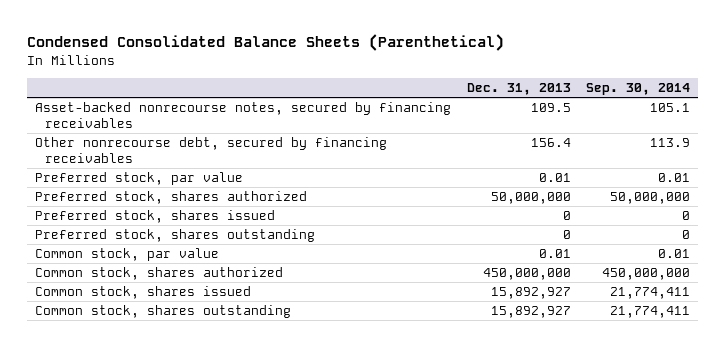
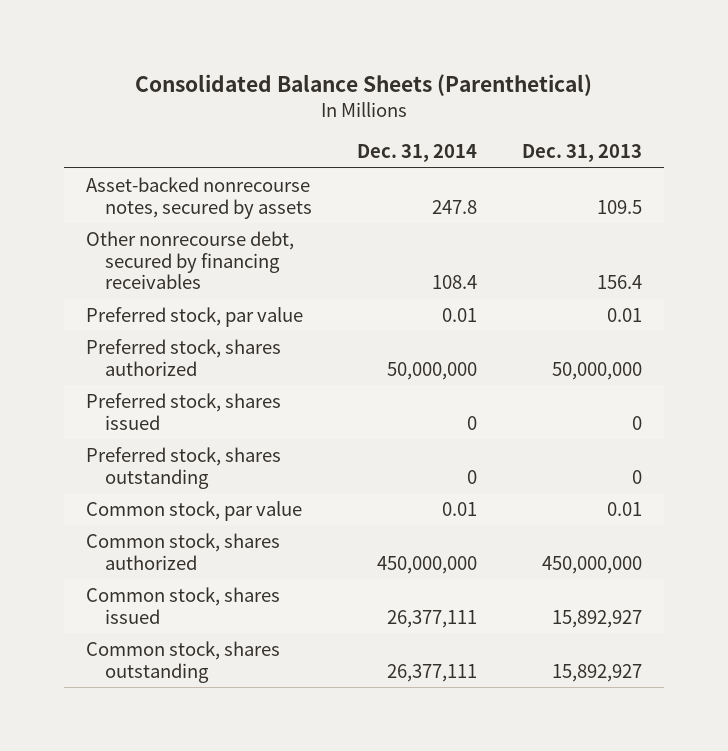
- Condensed Consolidated Balance Sheets (Parenthetical)
+ Consolidated Balance Sheets (Parenthetical)
- | Dec. 31, 2013 | Sep. 30, 2014
+ | Dec. 31, 2014 | Dec. 31, 2013
- Asset-backed nonrecourse notes, secured by financing receivables | 109.5 | 105.1
+ Asset-backed nonrecourse notes, secured by assets | 247.8 | 109.5

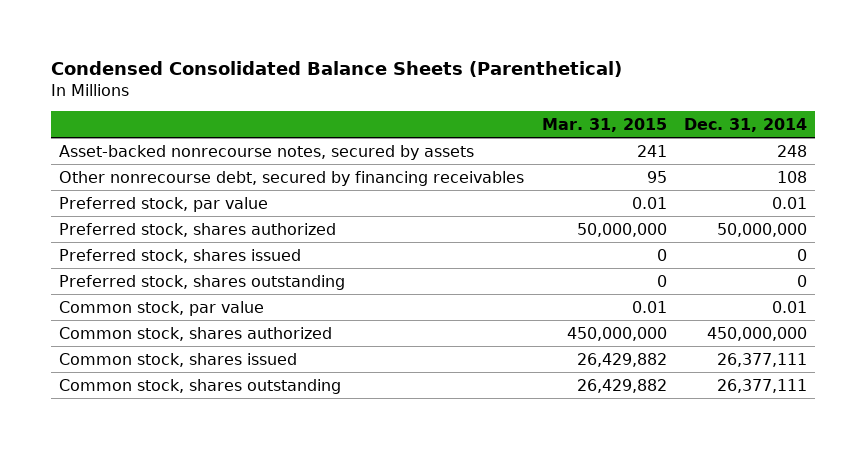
- Consolidated Balance Sheets (Parenthetical)
+ Condensed Consolidated Balance Sheets (Parenthetical)
- | Dec. 31, 2014 | Dec. 31, 2013
+ | Mar. 31, 2015 | Dec. 31, 2014
- Asset-backed nonrecourse notes, secured by assets | 247.8 | 109.5
- Other nonrecourse debt, secured by financing receivables | 108.4 | 156.4
+ Asset-backed nonrecourse notes, secured by assets | 241 | 248
+ Other nonrecourse debt, secured by financing receivables | 95 | 108

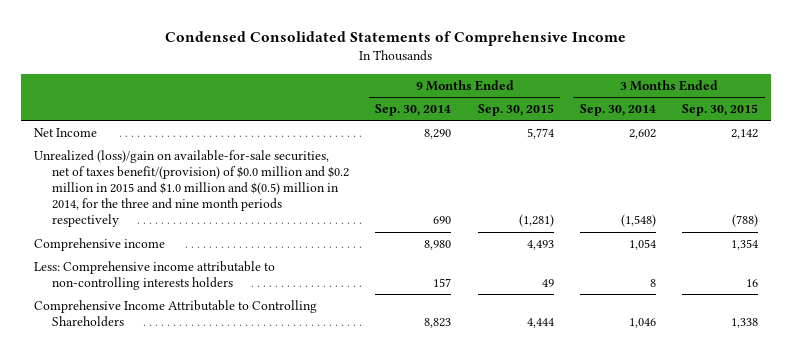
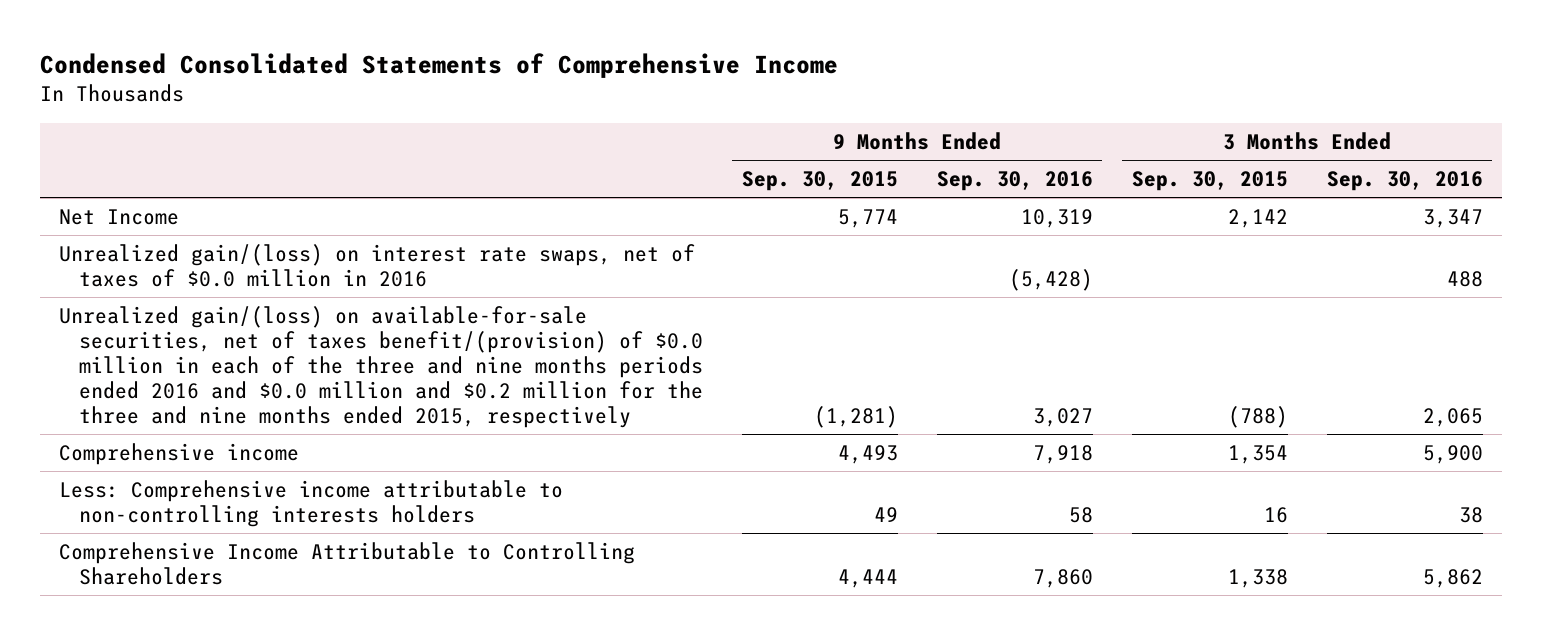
- | 9 Months Ended Sep. 30, 2014 | 9 Months Ended Sep. 30, 2015 | 3 Months Ended Sep. 30, 2014 | 3 Months Ended Sep. 30, 2015
+ | 9 Months Ended Sep. 30, 2015 | 9 Months Ended Sep. 30, 2016 | 3 Months Ended Sep. 30, 2015 | 3 Months Ended Sep. 30, 2016
- Unrealized (loss)/gain on available-for-sale securities, net of taxes benefit/(provision) of $0.0 million and $0.2 million in 2015 and $1.0 million and $(0.5) million in 2014, for the three and nine month periods respectively | 690 | (1,281) | (1,548) | (788)
+ Unrealized gain/(loss) on interest rate swaps, net of taxes of $0.0 million in 2016 | | (5,428) | | 488
+ Unrealized gain/(loss) on available-for-sale securities, net of taxes benefit/(provision) of $0.0 million in each of the three and nine months periods ended 2016 and $0.0 million and $0.2 million for the three and nine months ended 2015, respectively | (1,281) | 3,027 | (788) | 2,065

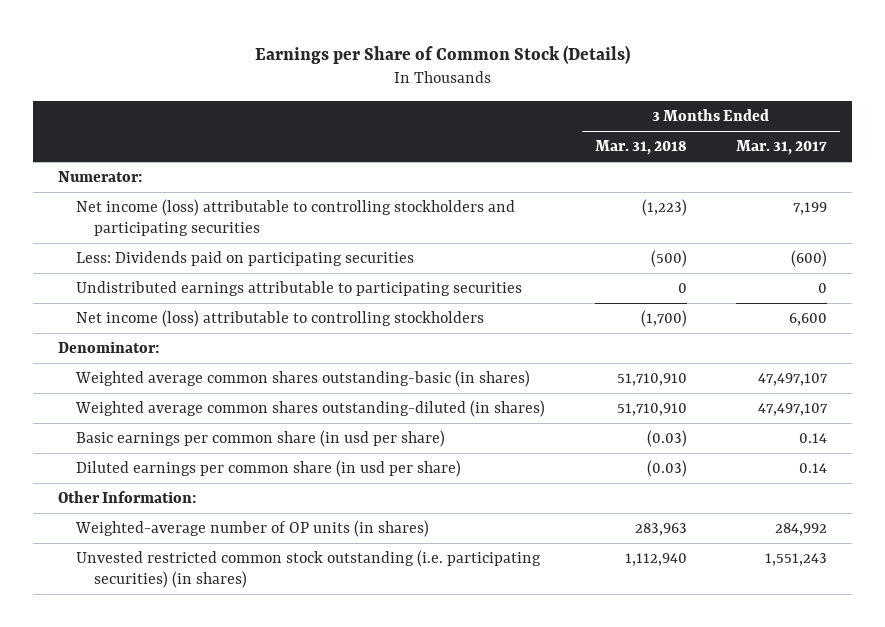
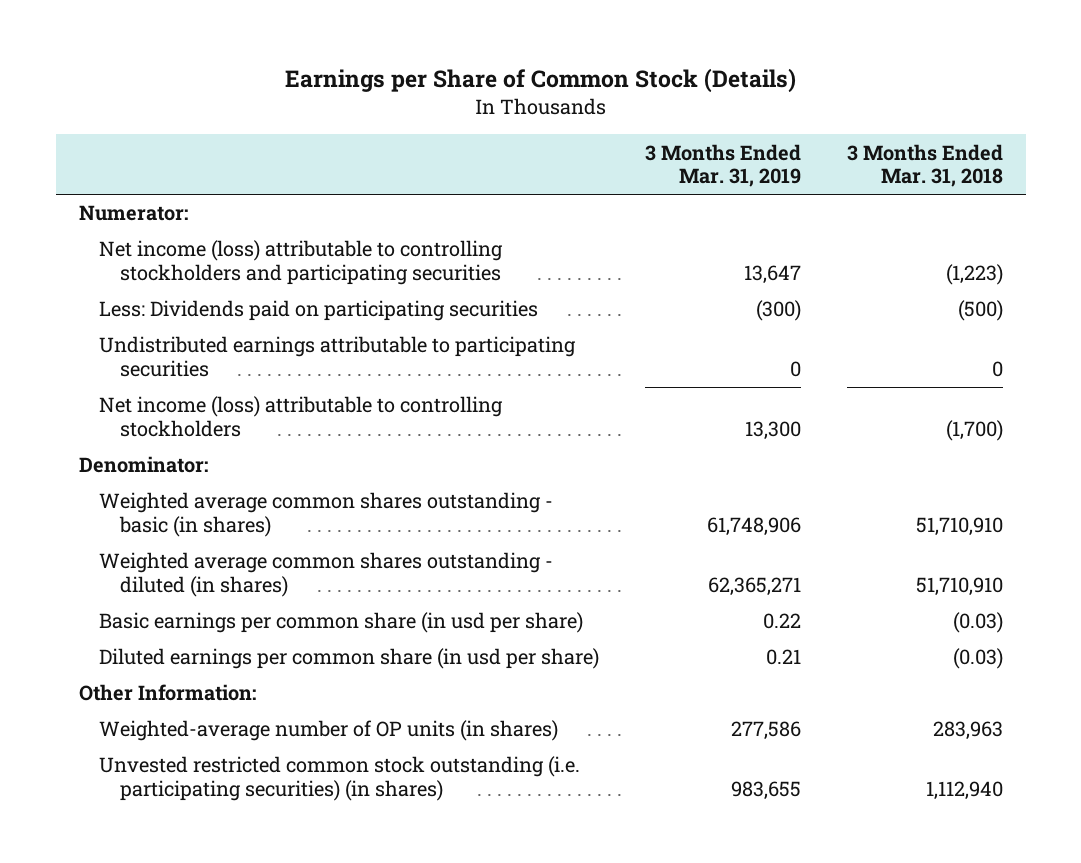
- | 3 Months Ended Mar. 31, 2018 | 3 Months Ended Mar. 31, 2017
+ | 3 Months Ended Mar. 31, 2019 | 3 Months Ended Mar. 31, 2018
- Weighted average common shares outstanding-basic (in shares) | 51,710,910 | 47,497,107
- Weighted average common shares outstanding-diluted (in shares) | 51,710,910 | 47,497,107
+ Weighted average common shares outstanding - basic (in shares) | 61,748,906 | 51,710,910
+ Weighted average common shares outstanding - diluted (in shares) | 62,365,271 | 51,710,910

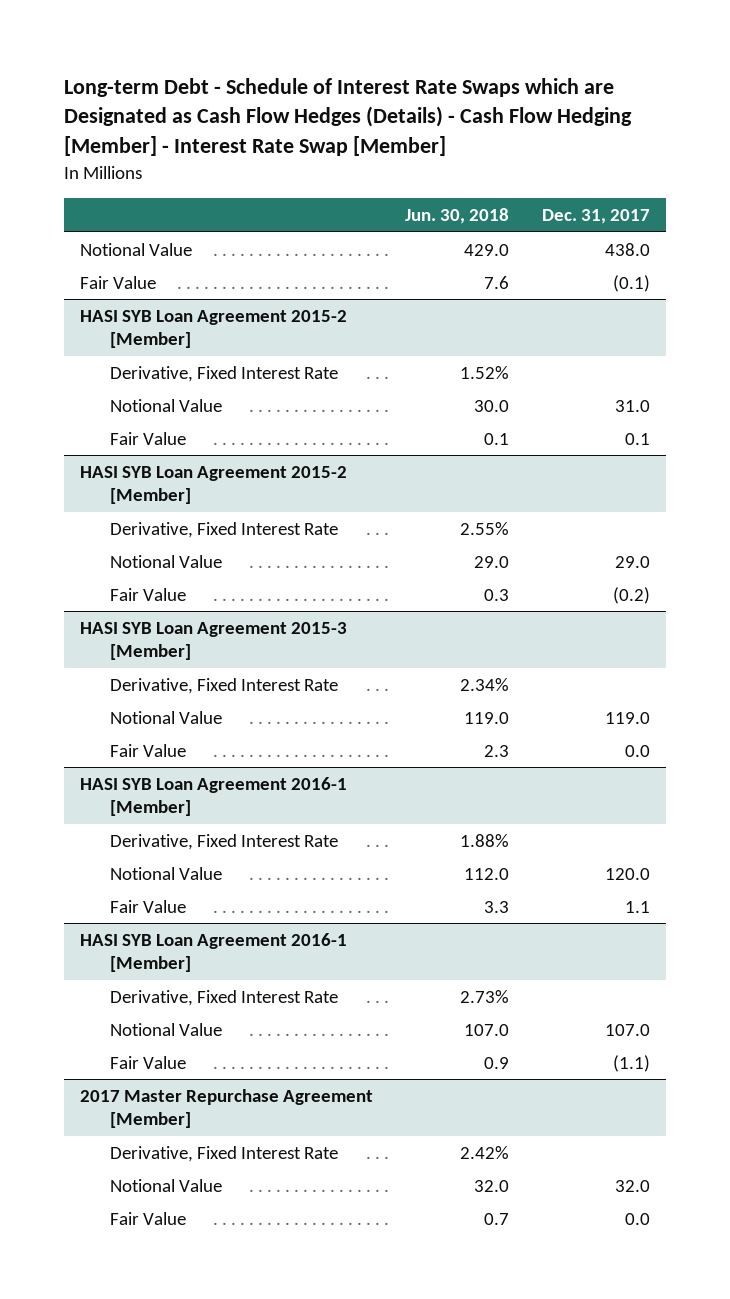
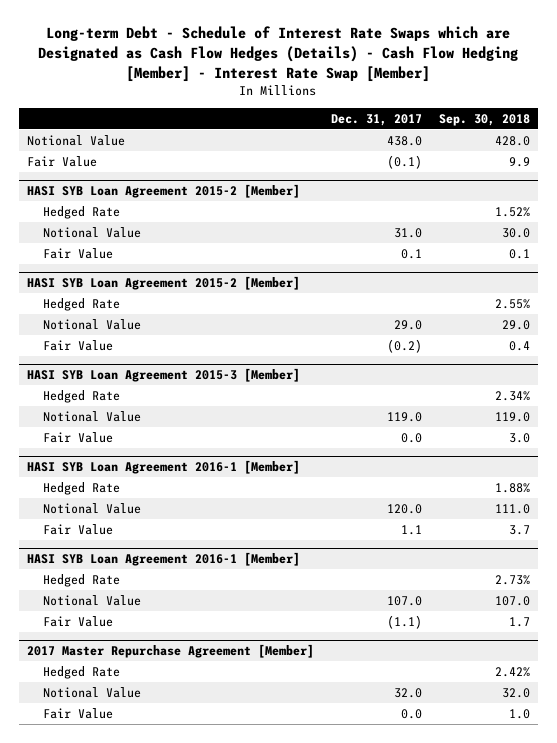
- | Jun. 30, 2018 | Dec. 31, 2017
+ | Dec. 31, 2017 | Sep. 30, 2018
@ HASI SYB Loan Agreement 2015-2 [Member]
- Derivative, Fixed Interest Rate | 1.52% |
+ Hedged Rate | | 1.52%
- Derivative, Fixed Interest Rate | 2.55% |
+ Hedged Rate | | 2.55%
@ HASI SYB Loan Agreement 2015-3 [Member]
- Derivative, Fixed Interest Rate | 2.34% |
+ Hedged Rate | | 2.34%
@ HASI SYB Loan Agreement 2016-1 [Member]
- Derivative, Fixed Interest Rate | 1.88% |
+ Hedged Rate | | 1.88%
- Derivative, Fixed Interest Rate | 2.73% |
+ Hedged Rate | | 2.73%
@ 2017 Master Repurchase Agreement [Member]
- Derivative, Fixed Interest Rate | 2.42% |
+ Hedged Rate | | 2.42%

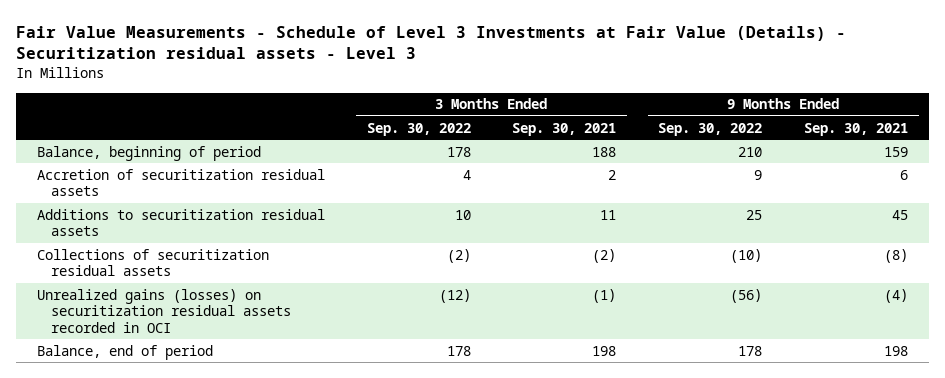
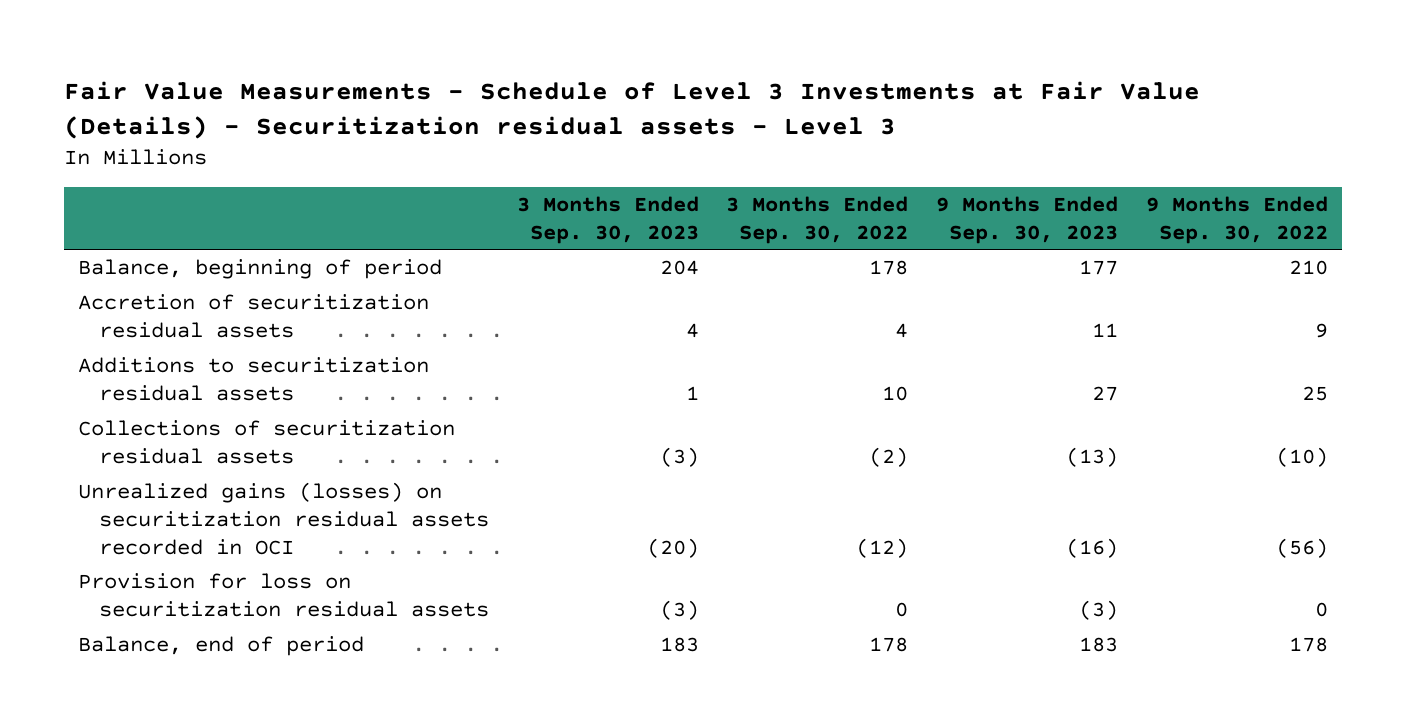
- | 3 Months Ended Sep. 30, 2022 | 3 Months Ended Sep. 30, 2021 | 9 Months Ended Sep. 30, 2022 | 9 Months Ended Sep. 30, 2021
+ | 3 Months Ended Sep. 30, 2023 | 3 Months Ended Sep. 30, 2022 | 9 Months Ended Sep. 30, 2023 | 9 Months Ended Sep. 30, 2022
+ Provision for loss on securitization residual assets | (3) | 0 | (3) | 0

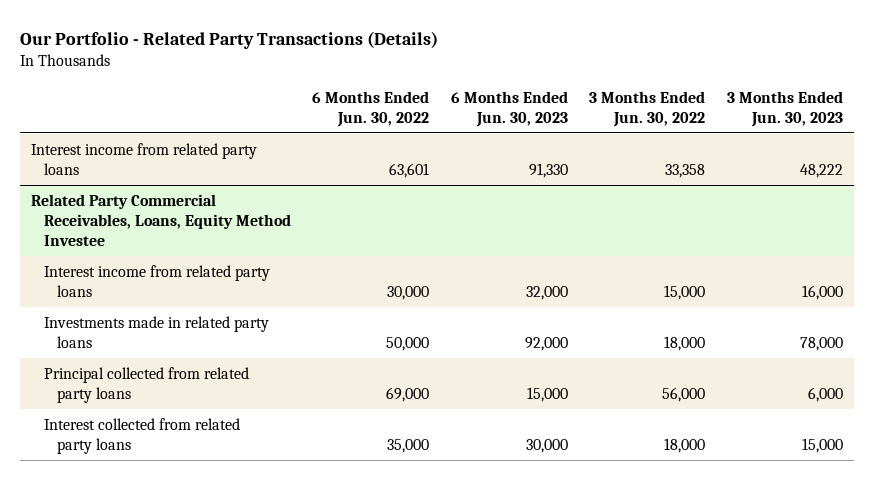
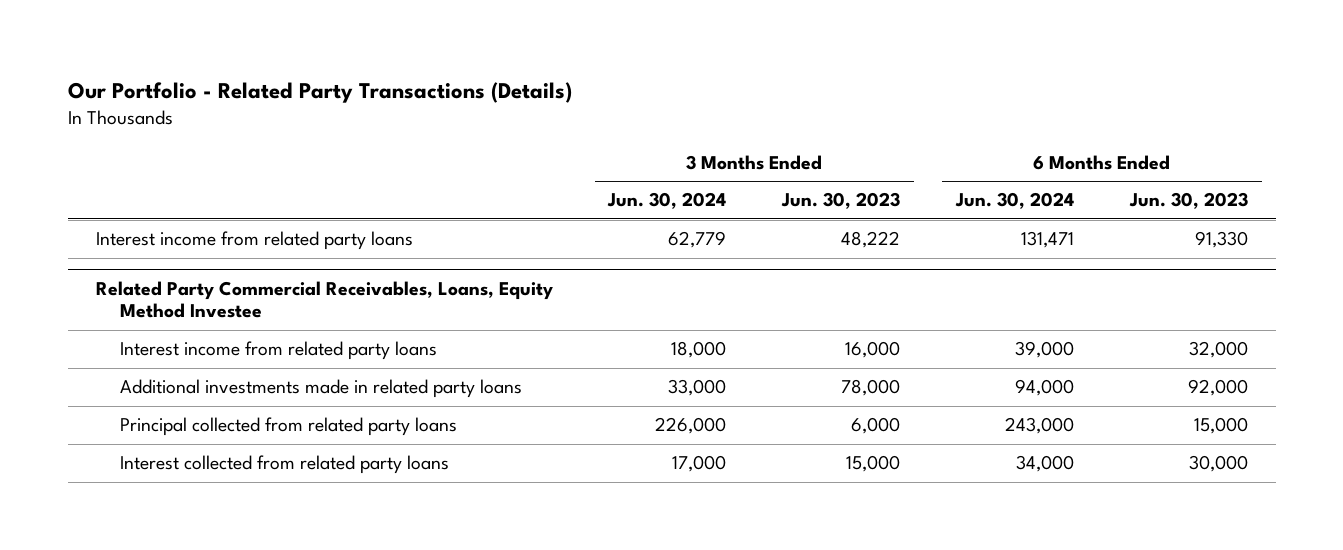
- | 6 Months Ended Jun. 30, 2022 | 6 Months Ended Jun. 30, 2023 | 3 Months Ended Jun. 30, 2022 | 3 Months Ended Jun. 30, 2023
+ | 3 Months Ended Jun. 30, 2024 | 3 Months Ended Jun. 30, 2023 | 6 Months Ended Jun. 30, 2024 | 6 Months Ended Jun. 30, 2023
@ Related Party Commercial Receivables, Loans, Equity Method Investee
- Investments made in related party loans | 50,000 | 92,000 | 18,000 | 78,000
+ Additional investments made in related party loans | 33,000 | 78,000 | 94,000 | 92,000

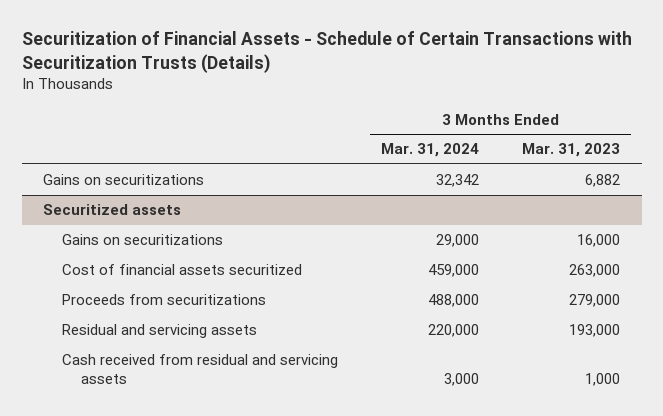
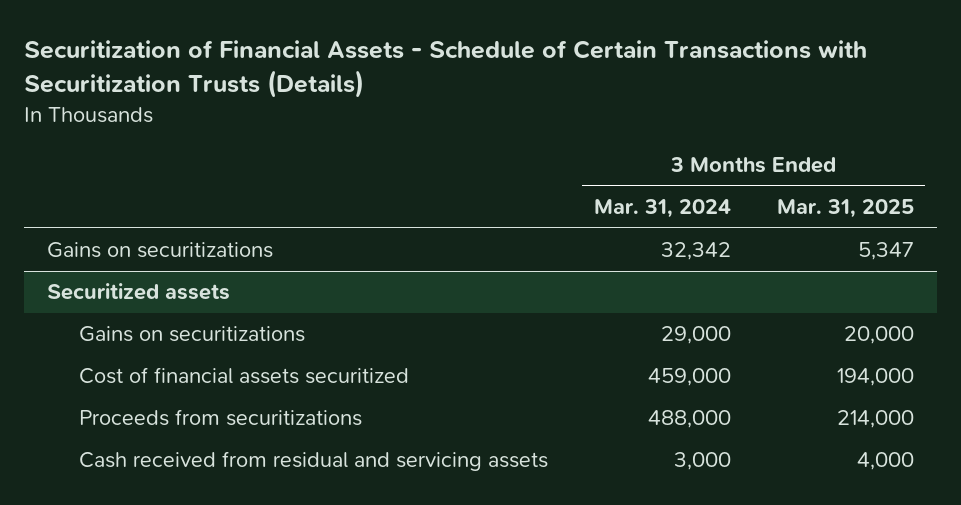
- | 3 Months Ended Mar. 31, 2024 | 3 Months Ended Mar. 31, 2023
+ | 3 Months Ended Mar. 31, 2024 | 3 Months Ended Mar. 31, 2025
@ Securitized assets
- Residual and servicing assets | 220,000 | 193,000

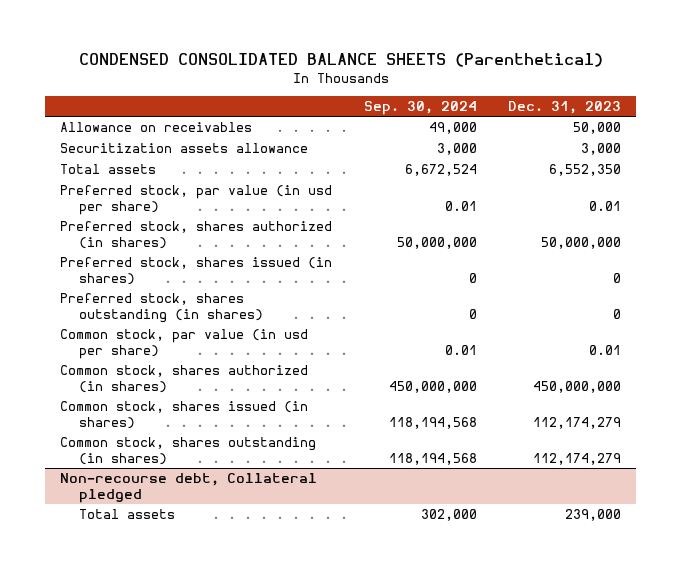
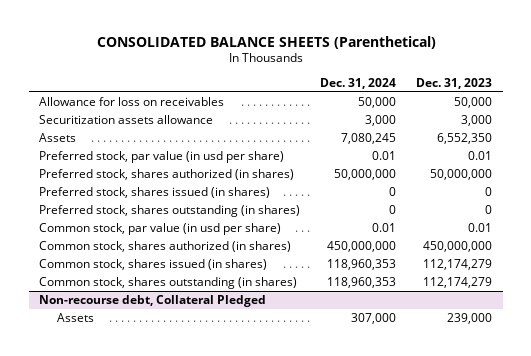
- CONDENSED CONSOLIDATED BALANCE SHEETS (Parenthetical)
+ CONSOLIDATED BALANCE SHEETS (Parenthetical)
- | Sep. 30, 2024 | Dec. 31, 2023
+ | Dec. 31, 2024 | Dec. 31, 2023
- Allowance on receivables | 49,000 | 50,000
+ Allowance for loss on receivables | 50,000 | 50,000
- Total assets | 6,672,524 | 6,552,350
+ Assets | 7,080,245 | 6,552,350
- Non-recourse debt, Collateral pledged
- Total assets | 302,000 | 239,000
+ Non-recourse debt, Collateral Pledged
+ Assets | 307,000 | 239,000

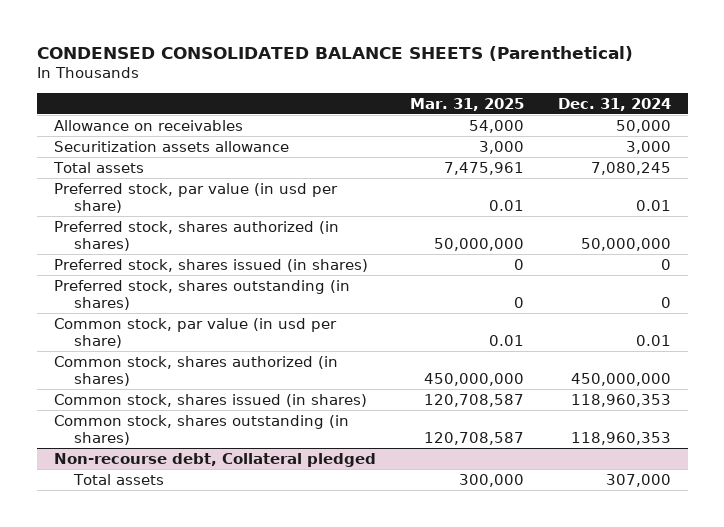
- CONSOLIDATED BALANCE SHEETS (Parenthetical)
+ CONDENSED CONSOLIDATED BALANCE SHEETS (Parenthetical)
- | Dec. 31, 2024 | Dec. 31, 2023
+ | Mar. 31, 2025 | Dec. 31, 2024
- Allowance for loss on receivables | 50,000 | 50,000
+ Allowance on receivables | 54,000 | 50,000
- Assets | 7,080,245 | 6,552,350
+ Total assets | 7,475,961 | 7,080,245
- Non-recourse debt, Collateral Pledged
- Assets | 307,000 | 239,000
+ Non-recourse debt, Collateral pledged
+ Total assets | 300,000 | 307,000

